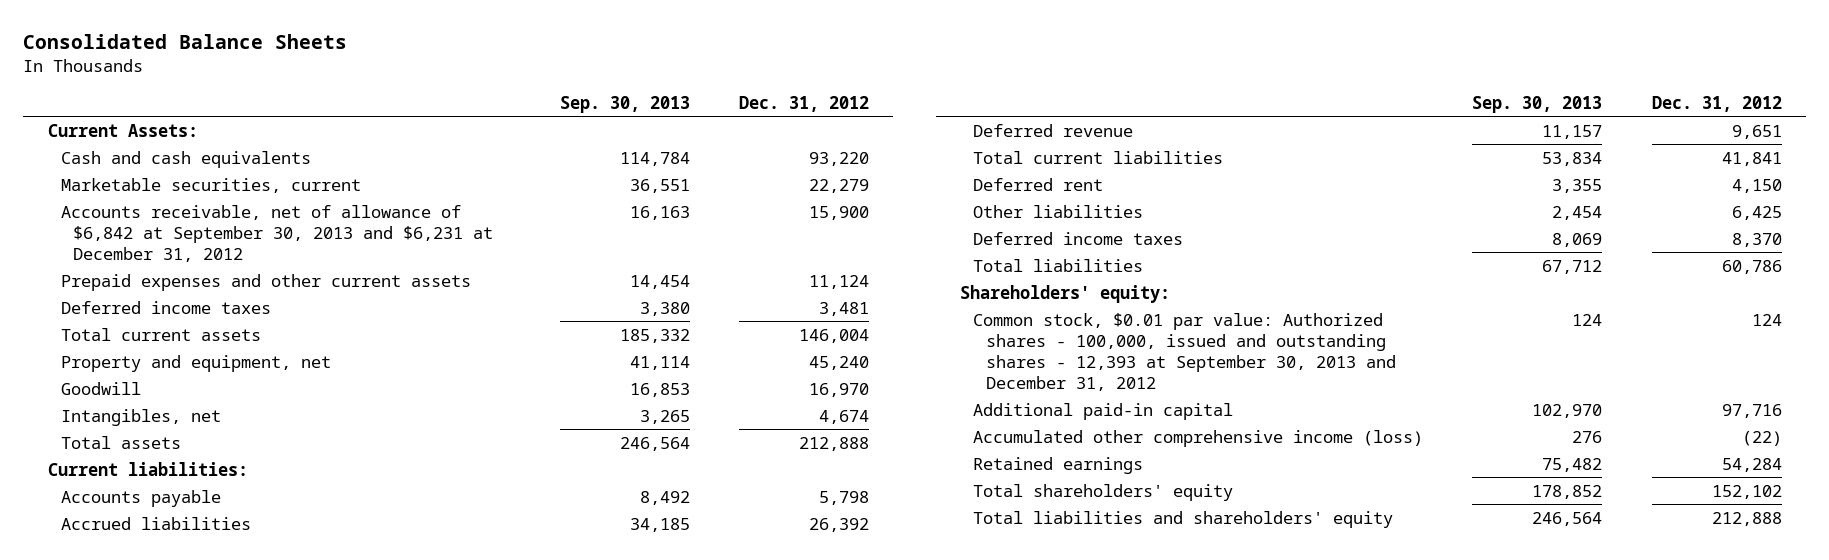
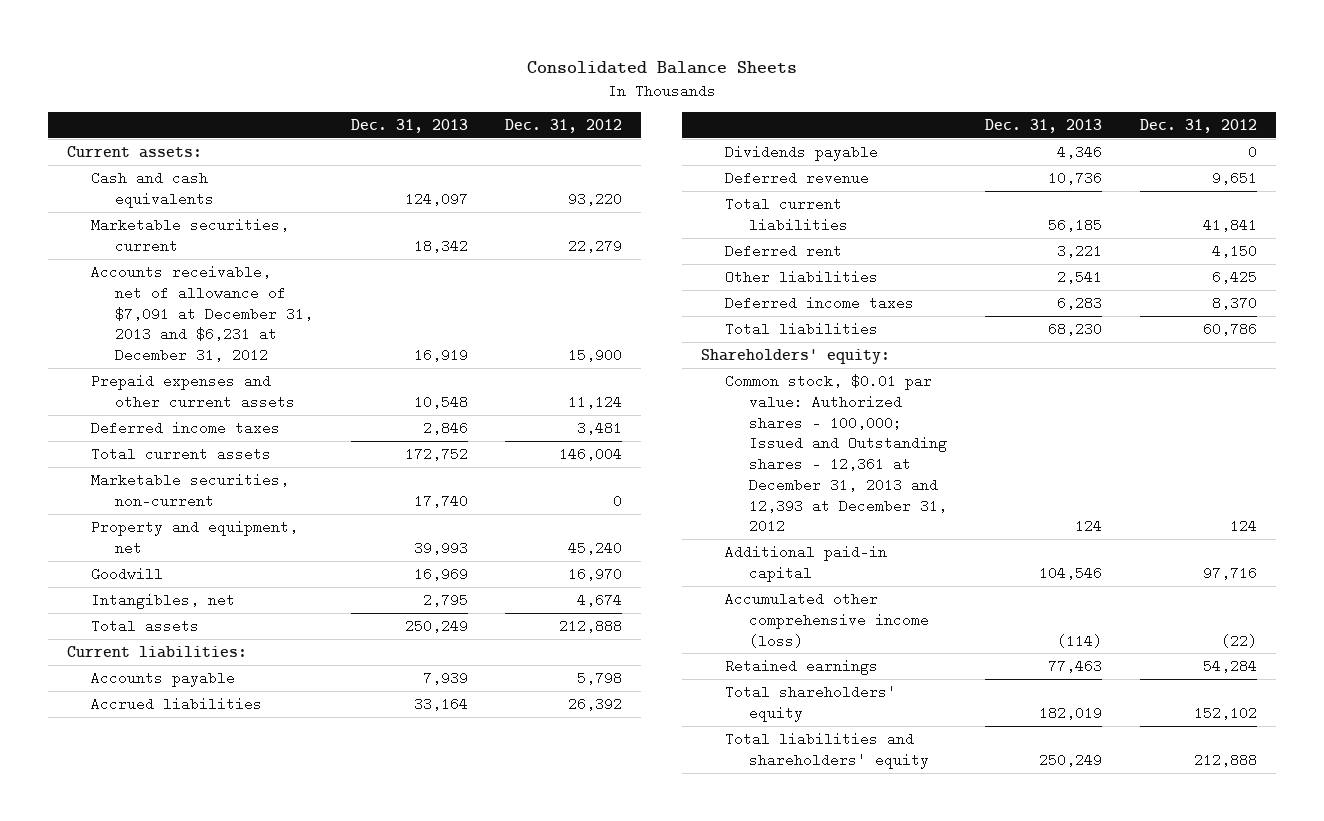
- | Sep. 30, 2013 | Dec. 31, 2012
+ | Dec. 31, 2013 | Dec. 31, 2012
- Current Assets:
+ Current assets:
- Accounts receivable, net of allowance of $6,842 at September 30, 2013 and $6,231 at December 31, 2012 | 16,163 | 15,900
+ Accounts receivable, net of allowance of $7,091 at December 31, 2013 and $6,231 at December 31, 2012 | 16,919 | 15,900
+ Marketable securities, non-current | 17,740 | 0
+ Dividends payable | 4,346 | 0
- Common stock, $0.01 par value: Authorized shares - 100,000, issued and outstanding shares - 12,393 at September 30, 2013 and December 31, 2012 | 124 | 124
+ Common stock, $0.01 par value: Authorized shares - 100,000; Issued and Outstanding shares - 12,361 at December 31, 2013 and 12,393 at December 31, 2012 | 124 | 124

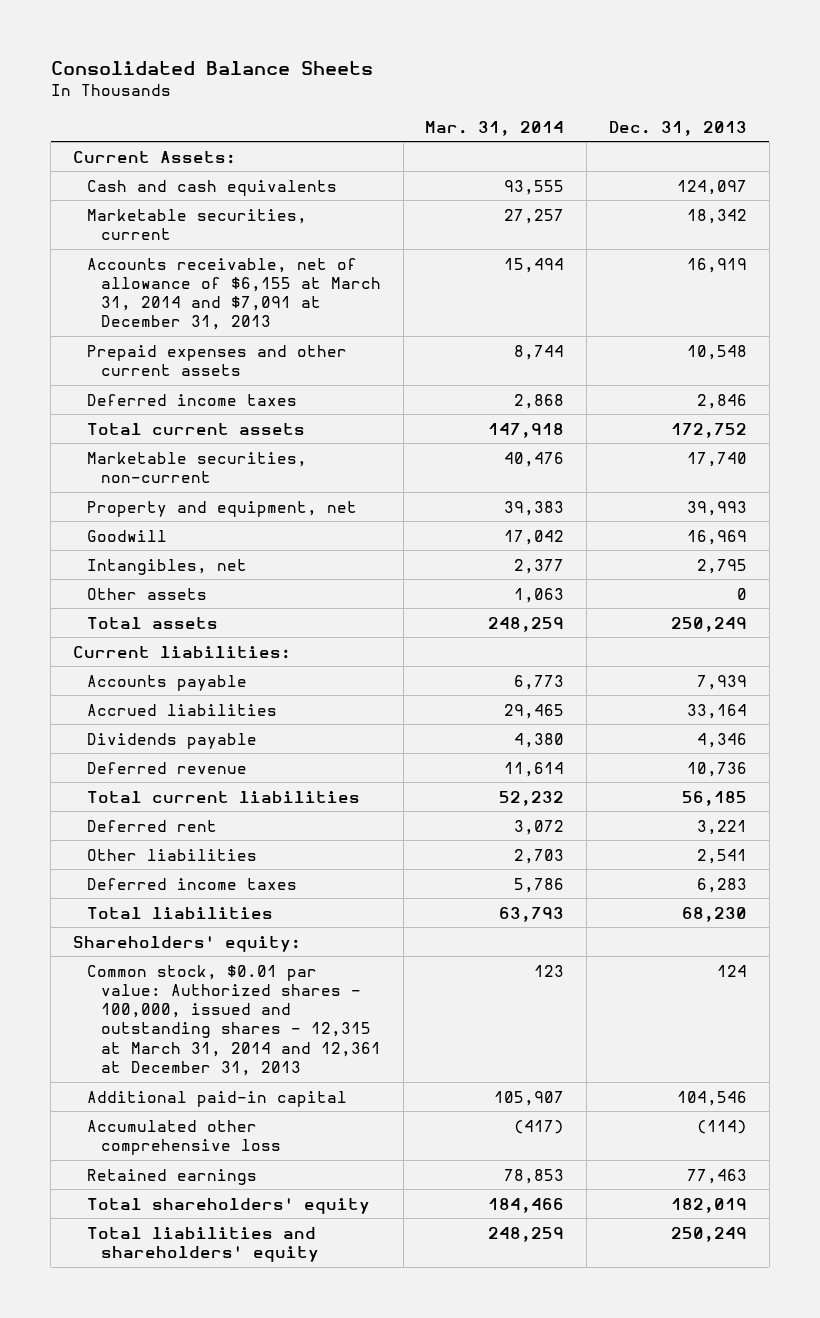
- | Dec. 31, 2013 | Dec. 31, 2012
+ | Mar. 31, 2014 | Dec. 31, 2013
- Current assets:
+ Current Assets:
- Accounts receivable, net of allowance of $7,091 at December 31, 2013 and $6,231 at December 31, 2012 | 16,919 | 15,900
+ Accounts receivable, net of allowance of $6,155 at March 31, 2014 and $7,091 at December 31, 2013 | 15,494 | 16,919
+ Other assets | 1,063 | 0
- Common stock, $0.01 par value: Authorized shares - 100,000; Issued and Outstanding shares - 12,361 at December 31, 2013 and 12,393 at December 31, 2012 | 124 | 124
+ Common stock, $0.01 par value: Authorized shares - 100,000, issued and outstanding shares - 12,315 at March 31, 2014 and 12,361 at December 31, 2013 | 123 | 124
- Accumulated other comprehensive income (loss) | (114) | (22)
+ Accumulated other comprehensive loss | (417) | (114)

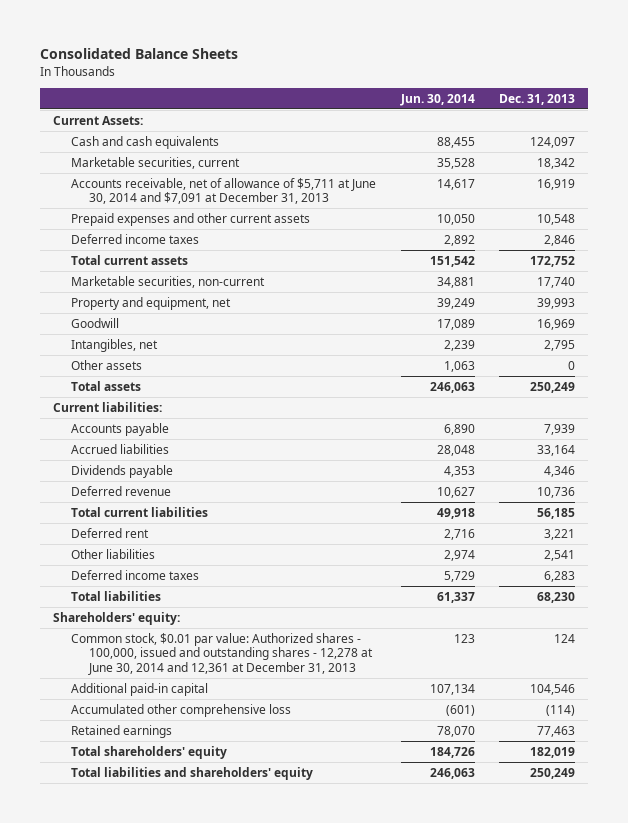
- | Mar. 31, 2014 | Dec. 31, 2013
+ | Jun. 30, 2014 | Dec. 31, 2013
- Accounts receivable, net of allowance of $6,155 at March 31, 2014 and $7,091 at December 31, 2013 | 15,494 | 16,919
+ Accounts receivable, net of allowance of $5,711 at June 30, 2014 and $7,091 at December 31, 2013 | 14,617 | 16,919
- Common stock, $0.01 par value: Authorized shares - 100,000, issued and outstanding shares - 12,315 at March 31, 2014 and 12,361 at December 31, 2013 | 123 | 124
+ Common stock, $0.01 par value: Authorized shares - 100,000, issued and outstanding shares - 12,278 at June 30, 2014 and 12,361 at December 31, 2013 | 123 | 124

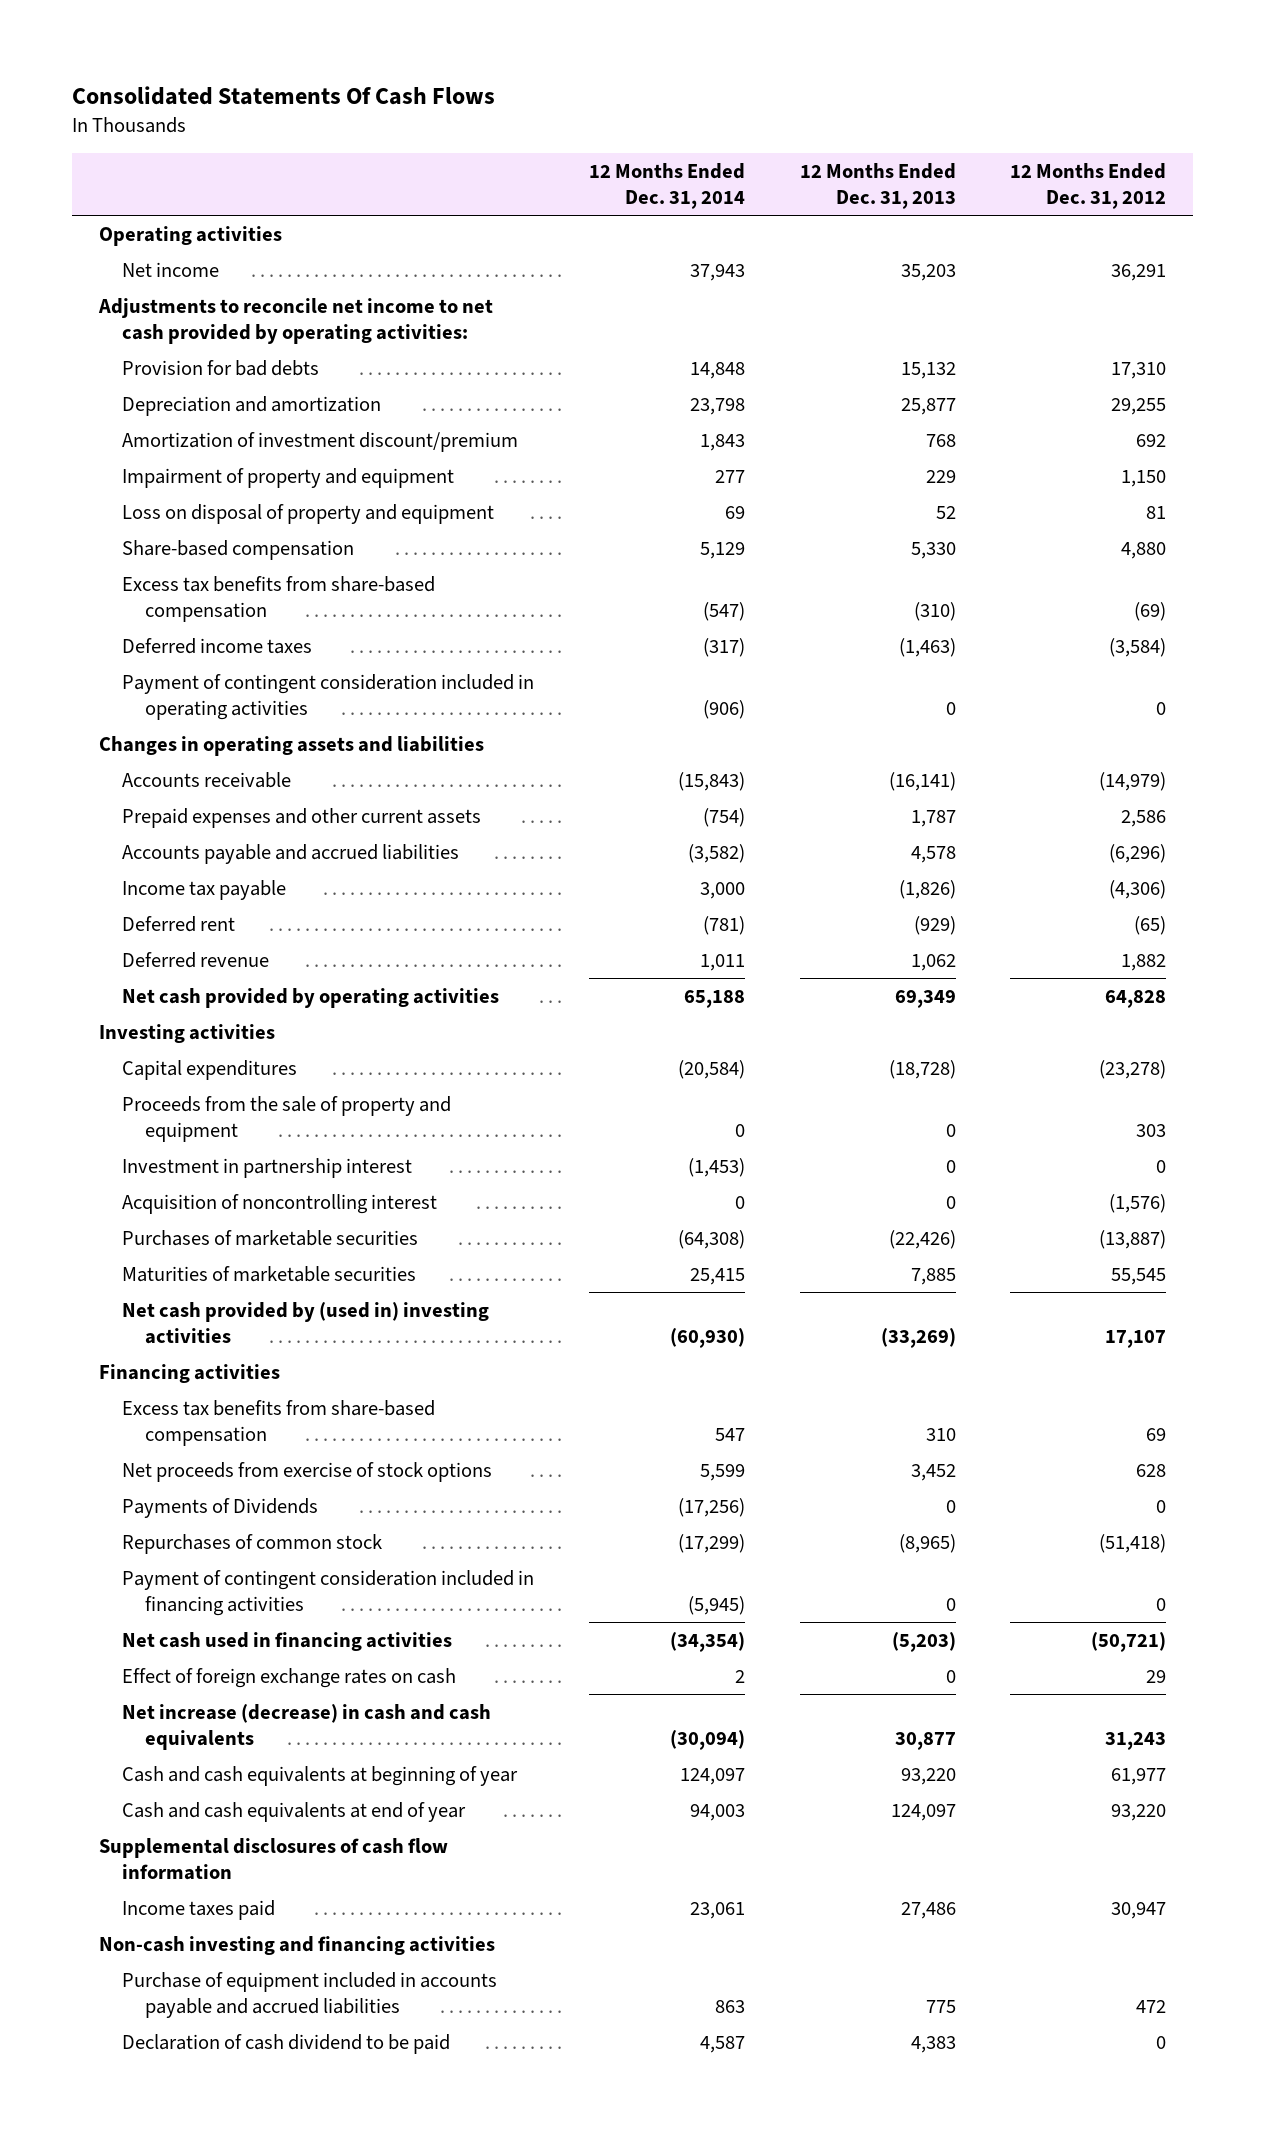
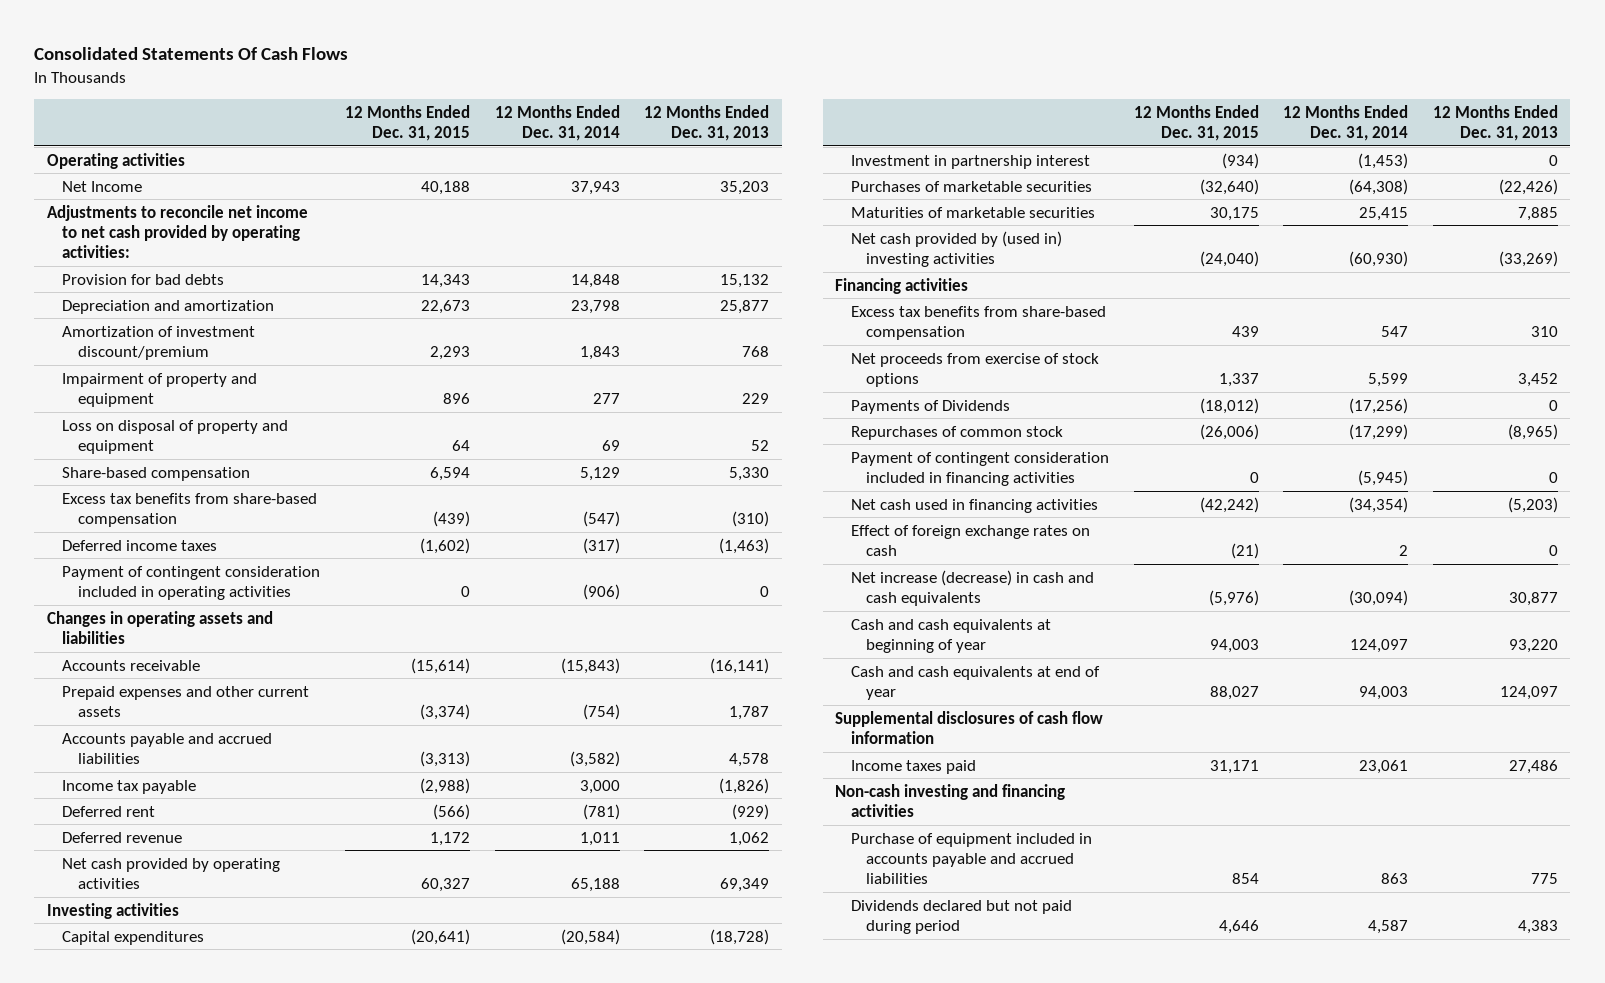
- | 12 Months Ended Dec. 31, 2014 | 12 Months Ended Dec. 31, 2013 | 12 Months Ended Dec. 31, 2012
+ | 12 Months Ended Dec. 31, 2015 | 12 Months Ended Dec. 31, 2014 | 12 Months Ended Dec. 31, 2013
- Net income | 37,943 | 35,203 | 36,291
+ Net Income | 40,188 | 37,943 | 35,203
- Proceeds from the sale of property and equipment | 0 | 0 | 303
- Acquisition of noncontrolling interest | 0 | 0 | (1,576)
- Declaration of cash dividend to be paid | 4,587 | 4,383 | 0
+ Dividends declared but not paid during period | 4,646 | 4,587 | 4,383

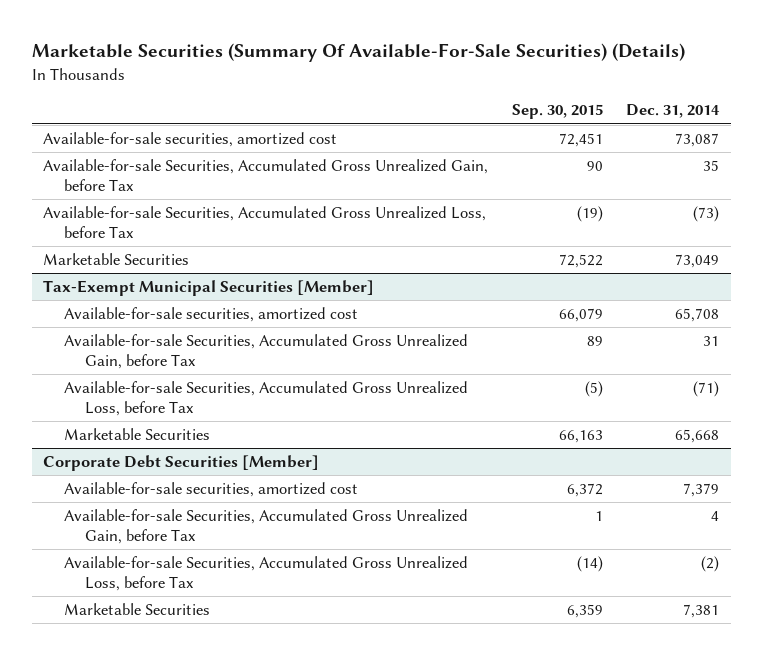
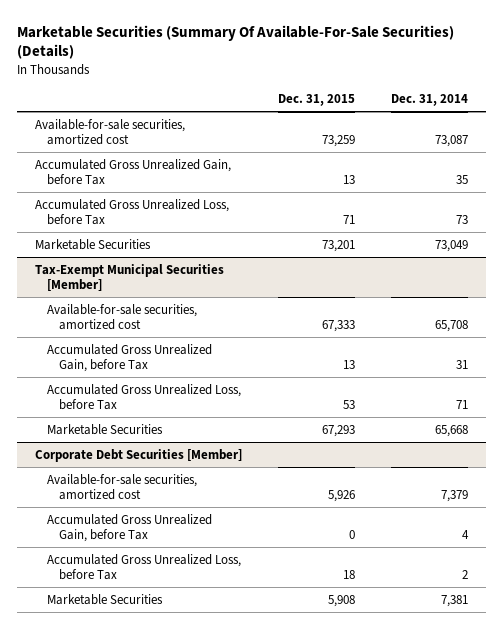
- | Sep. 30, 2015 | Dec. 31, 2014
+ | Dec. 31, 2015 | Dec. 31, 2014
- Available-for-sale Securities, Accumulated Gross Unrealized Gain, before Tax | 90 | 35
- Available-for-sale Securities, Accumulated Gross Unrealized Loss, before Tax | (19) | (73)
+ Accumulated Gross Unrealized Gain, before Tax | 13 | 35
+ Accumulated Gross Unrealized Loss, before Tax | 71 | 73
@ Tax-Exempt Municipal Securities [Member]
- Available-for-sale Securities, Accumulated Gross Unrealized Gain, before Tax | 89 | 31
- Available-for-sale Securities, Accumulated Gross Unrealized Loss, before Tax | (5) | (71)
+ Accumulated Gross Unrealized Gain, before Tax | 13 | 31
+ Accumulated Gross Unrealized Loss, before Tax | 53 | 71
@ Corporate Debt Securities [Member]
- Available-for-sale Securities, Accumulated Gross Unrealized Gain, before Tax | 1 | 4
- Available-for-sale Securities, Accumulated Gross Unrealized Loss, before Tax | (14) | (2)
+ Accumulated Gross Unrealized Gain, before Tax | 0 | 4
+ Accumulated Gross Unrealized Loss, before Tax | 18 | 2

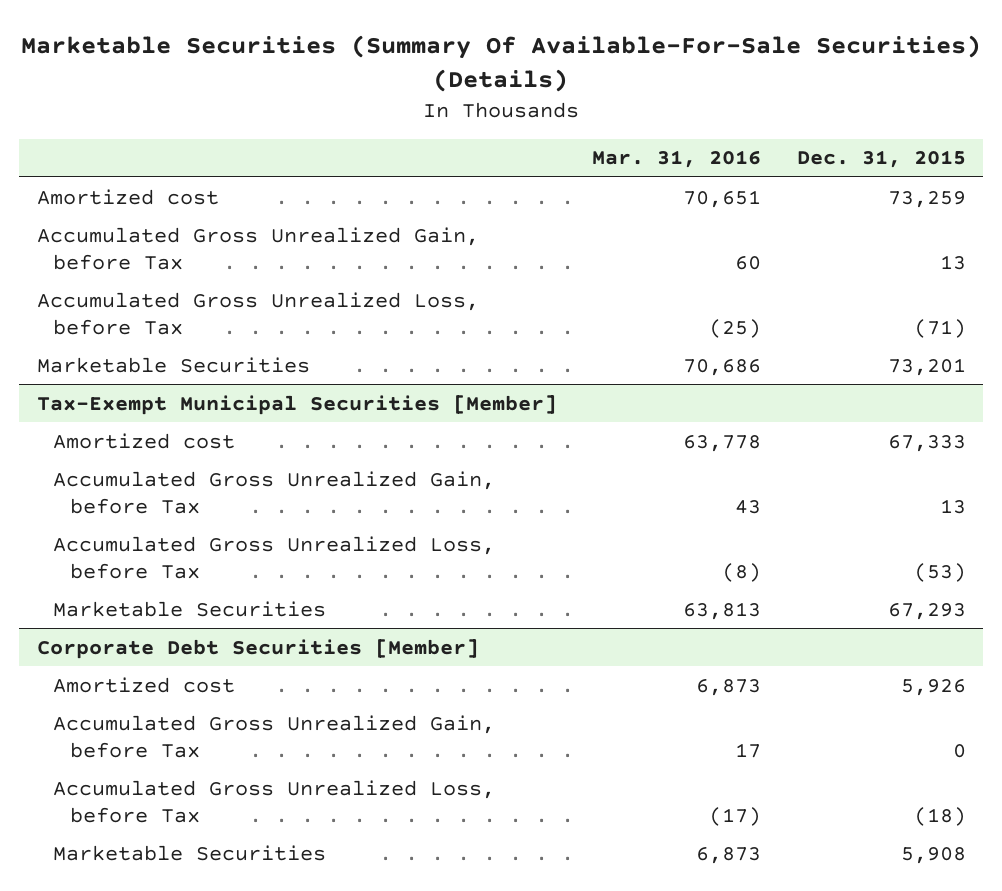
- | Dec. 31, 2015 | Dec. 31, 2014
+ | Mar. 31, 2016 | Dec. 31, 2015
- Available-for-sale securities, amortized cost | 73,259 | 73,087
+ Amortized cost | 70,651 | 73,259
- Accumulated Gross Unrealized Loss, before Tax | 71 | 73
+ Accumulated Gross Unrealized Loss, before Tax | (25) | (71)
@ Tax-Exempt Municipal Securities [Member]
- Available-for-sale securities, amortized cost | 67,333 | 65,708
+ Amortized cost | 63,778 | 67,333
- Accumulated Gross Unrealized Loss, before Tax | 53 | 71
+ Accumulated Gross Unrealized Loss, before Tax | (8) | (53)
@ Corporate Debt Securities [Member]
- Available-for-sale securities, amortized cost | 5,926 | 7,379
+ Amortized cost | 6,873 | 5,926
- Accumulated Gross Unrealized Loss, before Tax | 18 | 2
+ Accumulated Gross Unrealized Loss, before Tax | (17) | (18)

